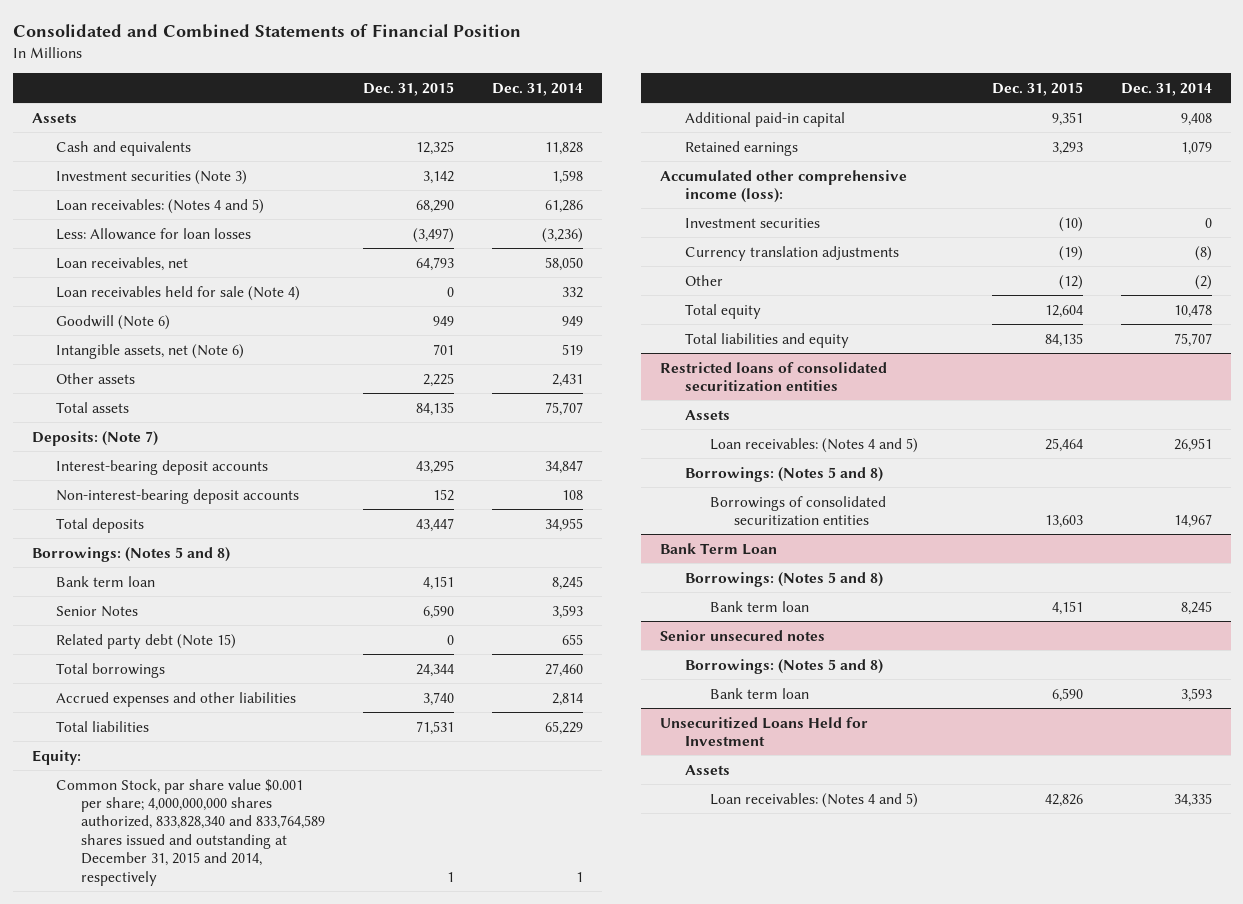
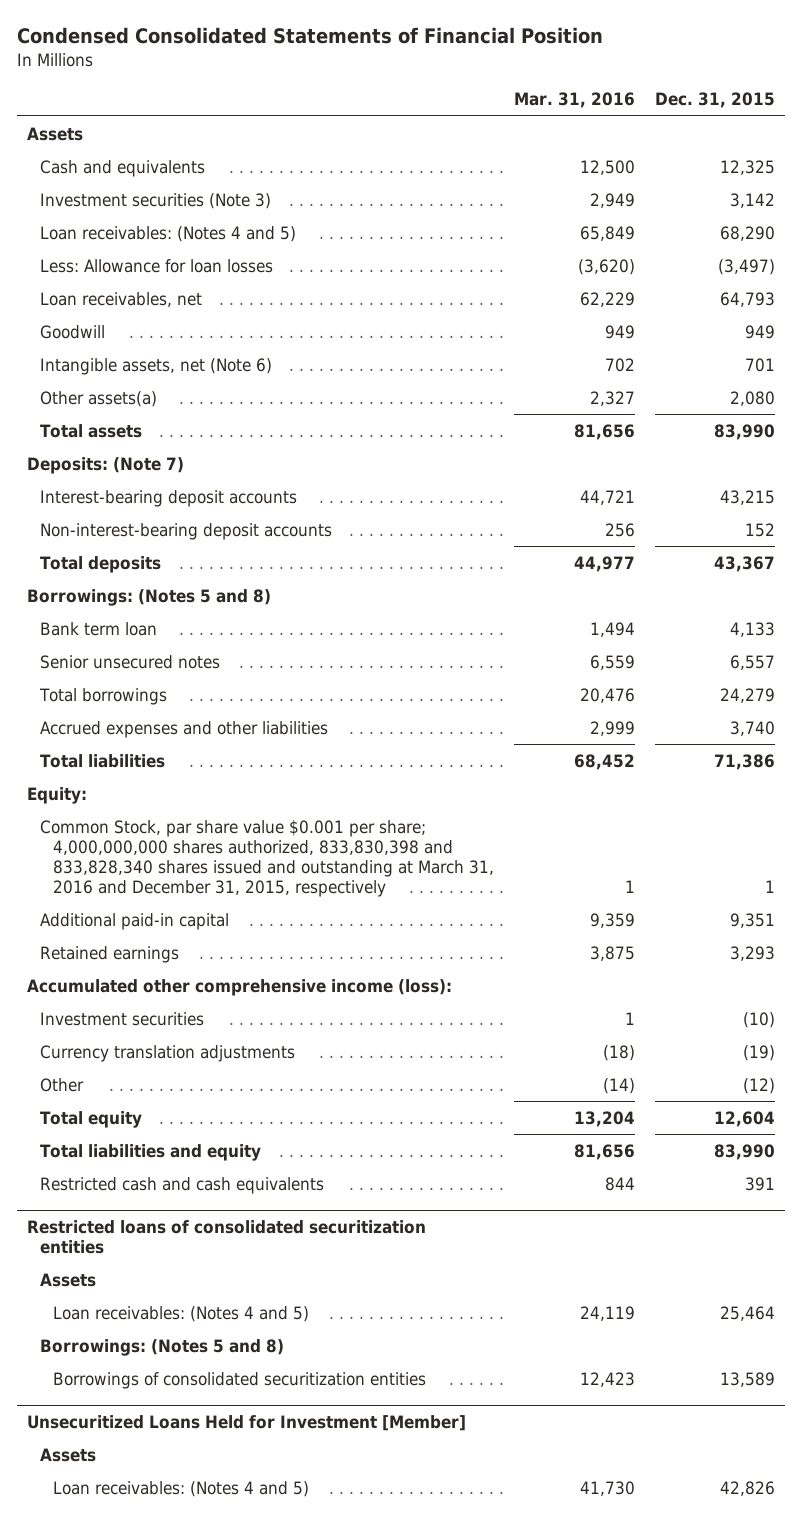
- Consolidated and Combined Statements of Financial Position
+ Condensed Consolidated Statements of Financial Position
- | Dec. 31, 2015 | Dec. 31, 2014
+ | Mar. 31, 2016 | Dec. 31, 2015
- Loan receivables held for sale (Note 4) | 0 | 332
- Goodwill (Note 6) | 949 | 949
+ Goodwill | 949 | 949
- Other assets | 2,225 | 2,431
- Total assets | 84,135 | 75,707
+ Other assets(a) | 2,327 | 2,080
+ Total assets | 81,656 | 83,990
- Interest-bearing deposit accounts | 43,295 | 34,847
+ Interest-bearing deposit accounts | 44,721 | 43,215
- Total deposits | 43,447 | 34,955
+ Total deposits | 44,977 | 43,367
- Bank term loan | 4,151 | 8,245
- Senior Notes | 6,590 | 3,593
- Related party debt (Note 15) | 0 | 655
- Total borrowings | 24,344 | 27,460
+ Bank term loan | 1,494 | 4,133
+ Senior unsecured notes | 6,559 | 6,557
+ Total borrowings | 20,476 | 24,279
- Total liabilities | 71,531 | 65,229
+ Total liabilities | 68,452 | 71,386
- Common Stock, par share value $0.001 per share; 4,000,000,000 shares authorized, 833,828,340 and 833,764,589 shares issued and outstanding at December 31, 2015 and 2014, respectively | 1 | 1
+ Common Stock, par share value $0.001 per share; 4,000,000,000 shares authorized, 833,830,398 and 833,828,340 shares issued and outstanding at March 31, 2016 and December 31, 2015, respectively | 1 | 1
- Total liabilities and equity | 84,135 | 75,707
+ Total liabilities and equity | 81,656 | 83,990
+ Restricted cash and cash equivalents | 844 | 391
@ Restricted loans of consolidated securitization entities
- Borrowings of consolidated securitization entities | 13,603 | 14,967
- Bank Term Loan
- Borrowings: (Notes 5 and 8)
- Bank term loan | 4,151 | 8,245
- Senior unsecured notes
- Borrowings: (Notes 5 and 8)
- Bank term loan | 6,590 | 3,593
- Unsecuritized Loans Held for Investment
@ Restricted loans of consolidated securitization entities
+ Borrowings of consolidated securitization entities | 12,423 | 13,589
+ Unsecuritized Loans Held for Investment [Member]

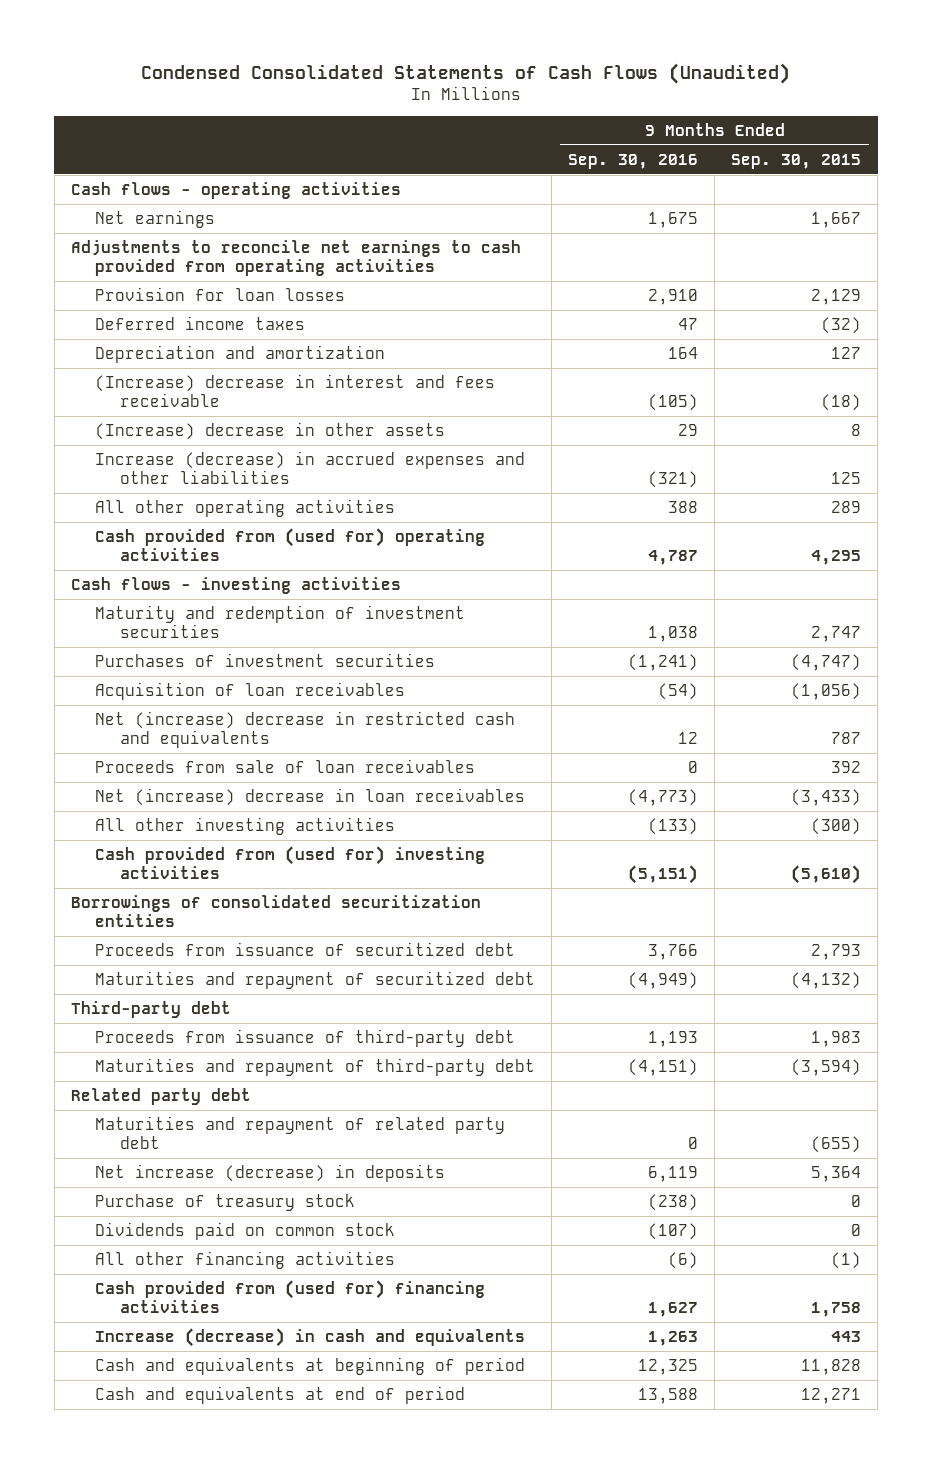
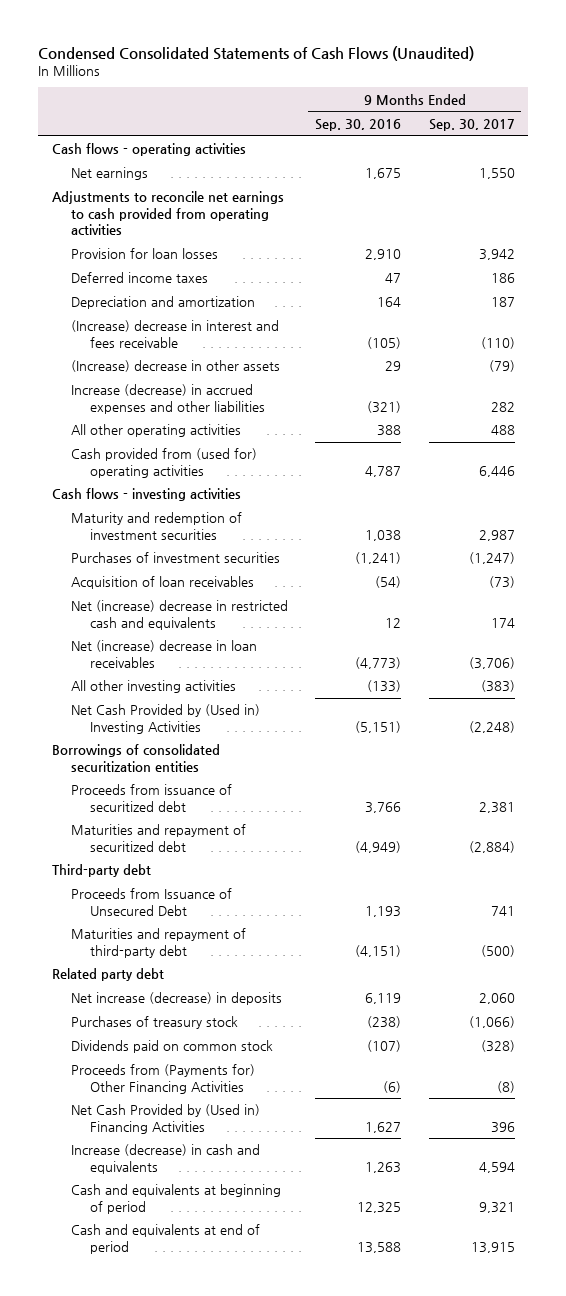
- | 9 Months Ended Sep. 30, 2016 | 9 Months Ended Sep. 30, 2015
+ | 9 Months Ended Sep. 30, 2016 | 9 Months Ended Sep. 30, 2017
- Proceeds from sale of loan receivables | 0 | 392
- Cash provided from (used for) investing activities | (5,151) | (5,610)
+ Net Cash Provided by (Used in) Investing Activities | (5,151) | (2,248)
- Proceeds from issuance of third-party debt | 1,193 | 1,983
+ Proceeds from Issuance of Unsecured Debt | 1,193 | 741
- Maturities and repayment of related party debt | 0 | (655)
- Purchase of treasury stock | (238) | 0
+ Purchases of treasury stock | (238) | (1,066)
- All other financing activities | (6) | (1)
- Cash provided from (used for) financing activities | 1,627 | 1,758
+ Proceeds from (Payments for) Other Financing Activities | (6) | (8)
+ Net Cash Provided by (Used in) Financing Activities | 1,627 | 396

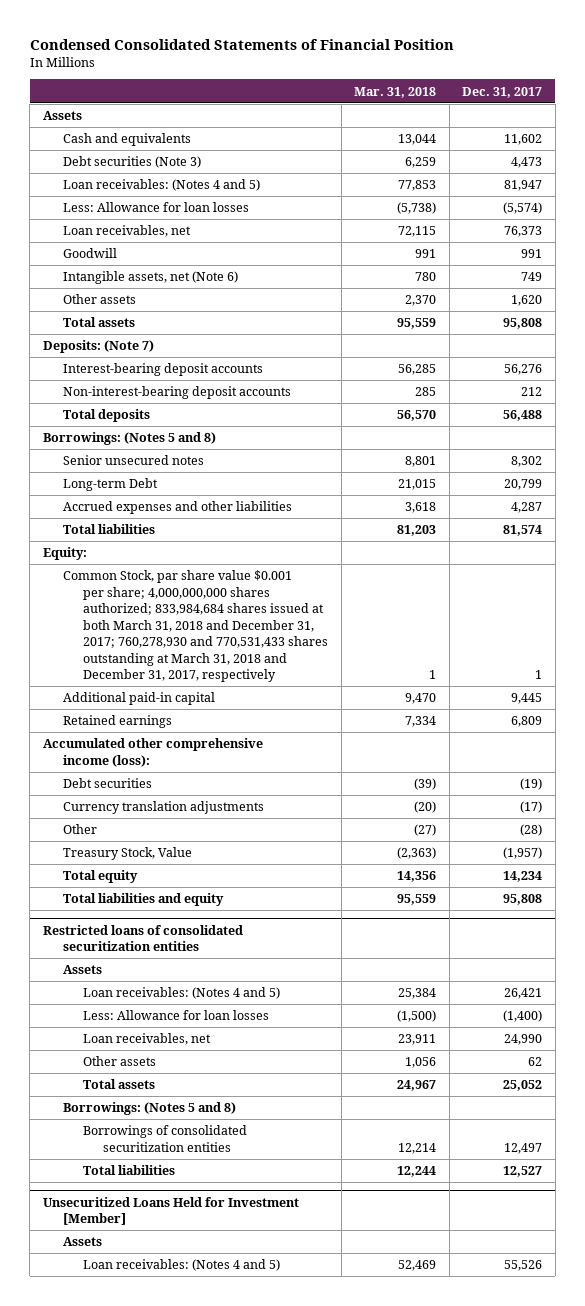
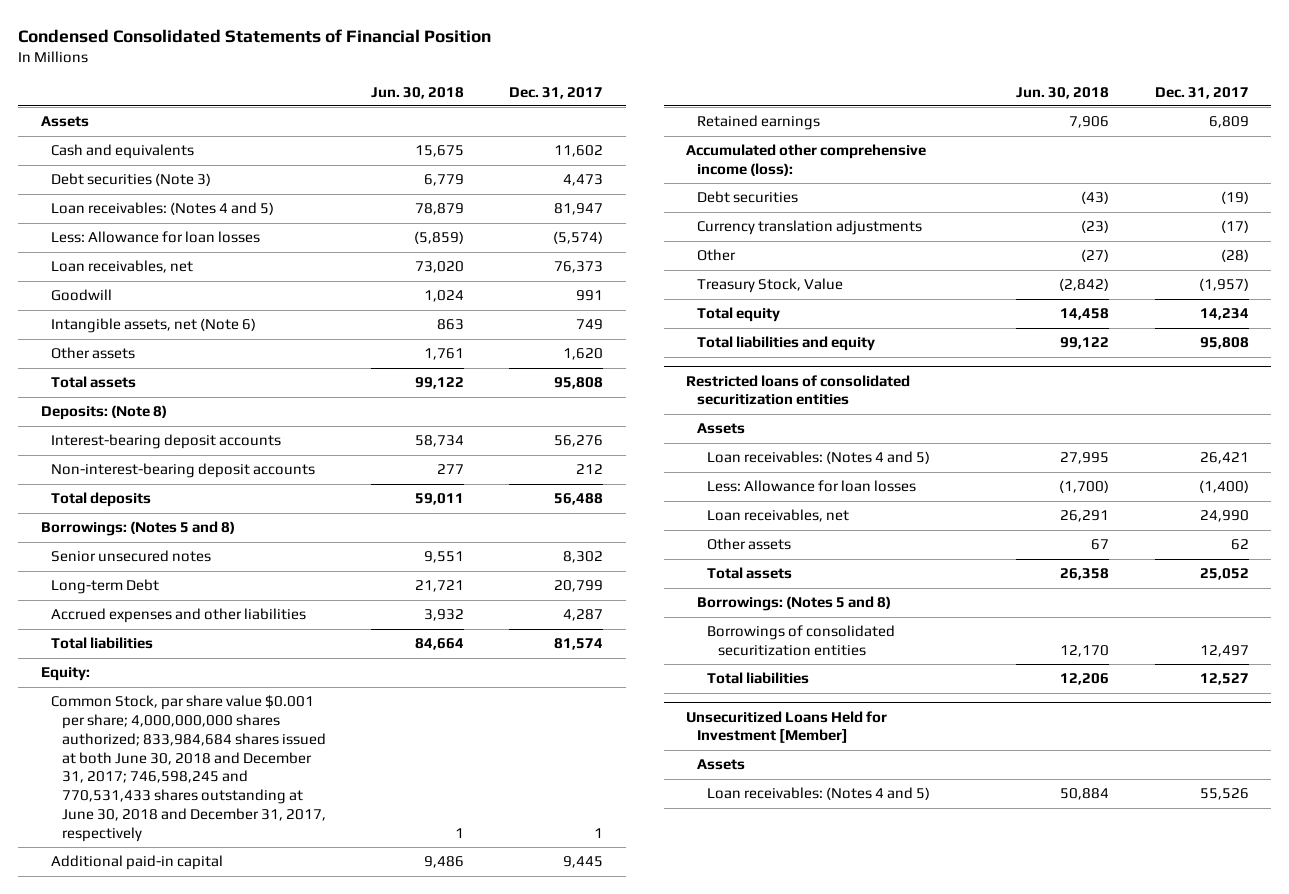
- | Mar. 31, 2018 | Dec. 31, 2017
+ | Jun. 30, 2018 | Dec. 31, 2017
- Deposits: (Note 7)
+ Deposits: (Note 8)
- Common Stock, par share value $0.001 per share; 4,000,000,000 shares authorized; 833,984,684 shares issued at both March 31, 2018 and December 31, 2017; 760,278,930 and 770,531,433 shares outstanding at March 31, 2018 and December 31, 2017, respectively | 1 | 1
+ Common Stock, par share value $0.001 per share; 4,000,000,000 shares authorized; 833,984,684 shares issued at both June 30, 2018 and December 31, 2017; 746,598,245 and 770,531,433 shares outstanding at June 30, 2018 and December 31, 2017, respectively | 1 | 1

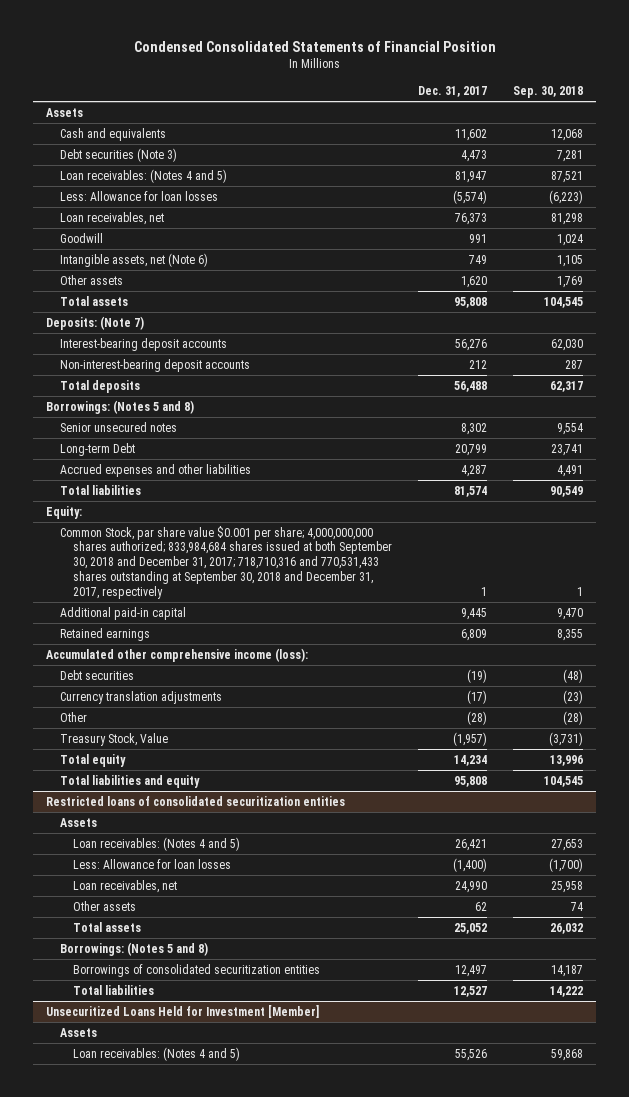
- | Jun. 30, 2018 | Dec. 31, 2017
+ | Dec. 31, 2017 | Sep. 30, 2018
- Deposits: (Note 8)
+ Deposits: (Note 7)
- Common Stock, par share value $0.001 per share; 4,000,000,000 shares authorized; 833,984,684 shares issued at both June 30, 2018 and December 31, 2017; 746,598,245 and 770,531,433 shares outstanding at June 30, 2018 and December 31, 2017, respectively | 1 | 1
+ Common Stock, par share value $0.001 per share; 4,000,000,000 shares authorized; 833,984,684 shares issued at both September 30, 2018 and December 31, 2017; 718,710,316 and 770,531,433 shares outstanding at September 30, 2018 and December 31, 2017, respectively | 1 | 1

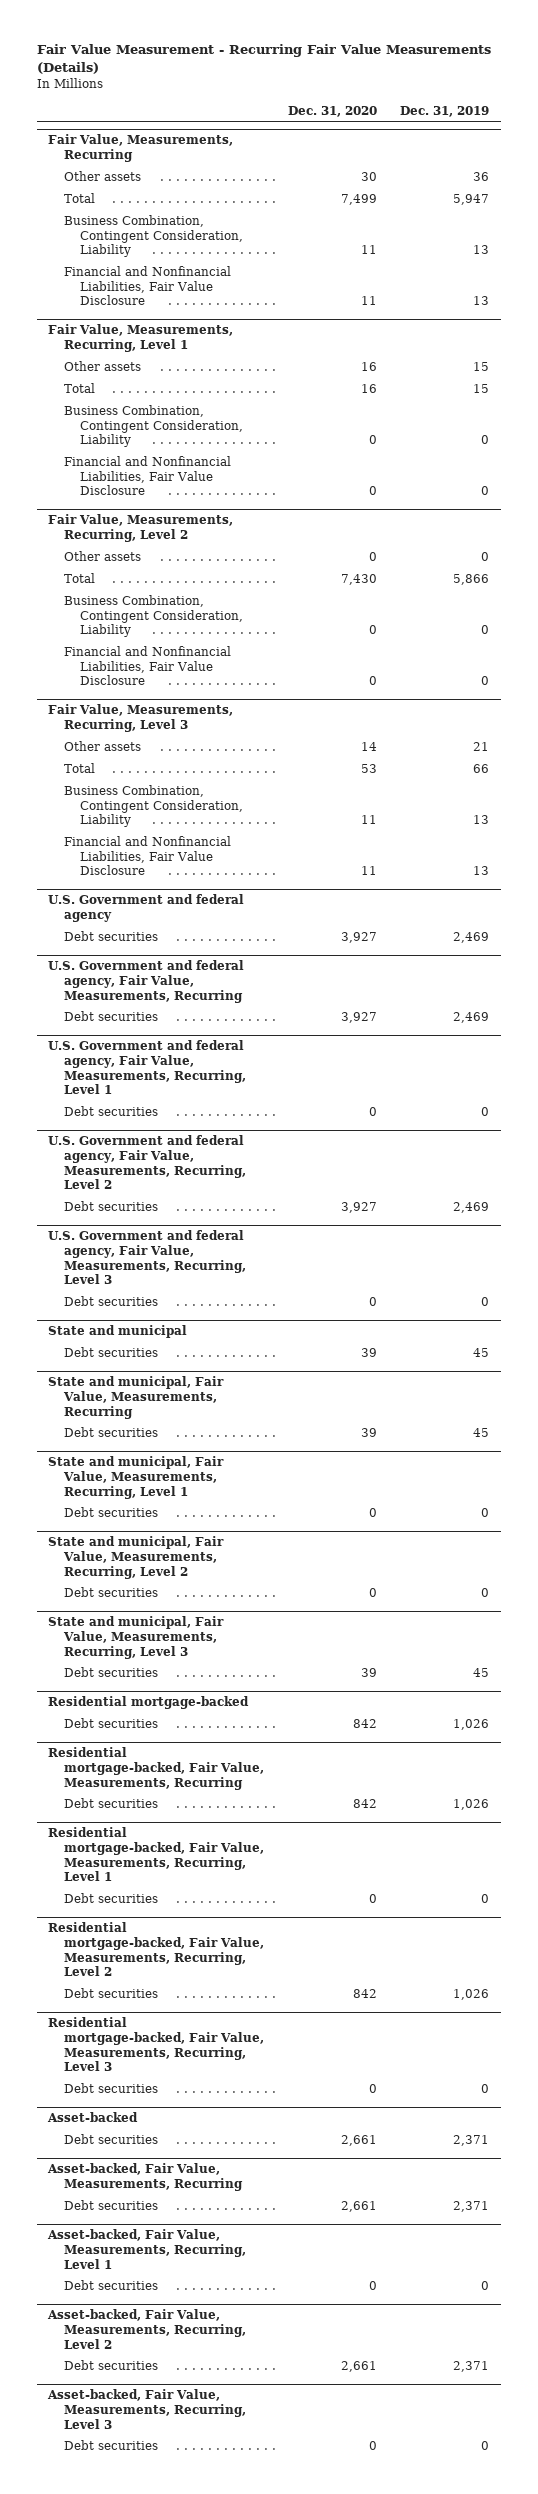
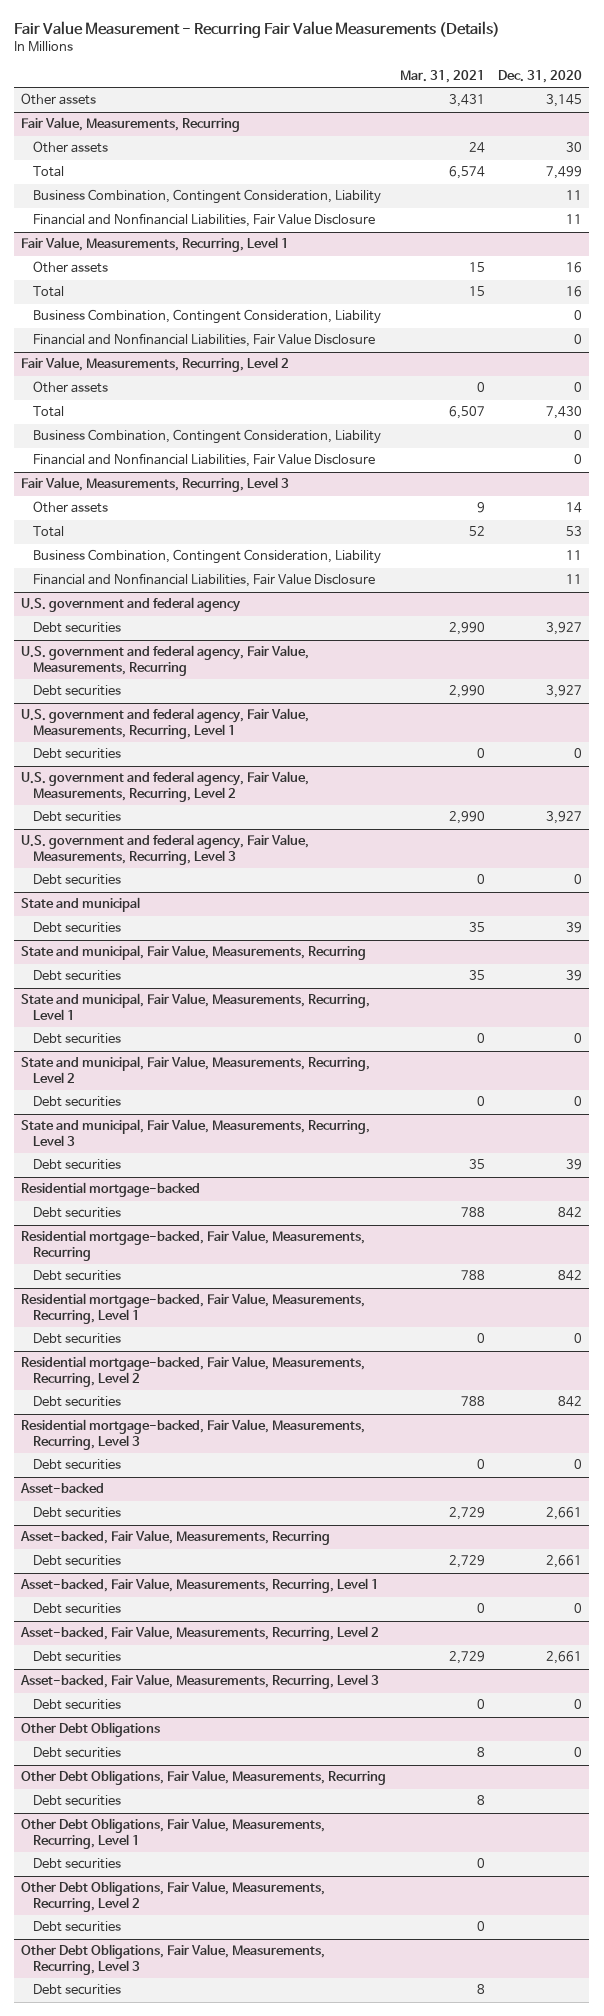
- | Dec. 31, 2020 | Dec. 31, 2019
+ | Mar. 31, 2021 | Dec. 31, 2020
+ Other assets | 3,431 | 3,145
- U.S. Government and federal agency
+ U.S. government and federal agency
- U.S. Government and federal agency, Fair Value, Measurements, Recurring
+ U.S. government and federal agency, Fair Value, Measurements, Recurring
- U.S. Government and federal agency, Fair Value, Measurements, Recurring, Level 1
+ U.S. government and federal agency, Fair Value, Measurements, Recurring, Level 1
- U.S. Government and federal agency, Fair Value, Measurements, Recurring, Level 2
+ U.S. government and federal agency, Fair Value, Measurements, Recurring, Level 2
- U.S. Government and federal agency, Fair Value, Measurements, Recurring, Level 3
+ U.S. government and federal agency, Fair Value, Measurements, Recurring, Level 3
+ Other Debt Obligations
+ Debt securities | 8 | 0
+ Other Debt Obligations, Fair Value, Measurements, Recurring
+ Debt securities | 8 |
+ Other Debt Obligations, Fair Value, Measurements, Recurring, Level 1
+ Debt securities | 0 |
+ Other Debt Obligations, Fair Value, Measurements, Recurring, Level 2
+ Debt securities | 0 |
+ Other Debt Obligations, Fair Value, Measurements, Recurring, Level 3
+ Debt securities | 8 |

